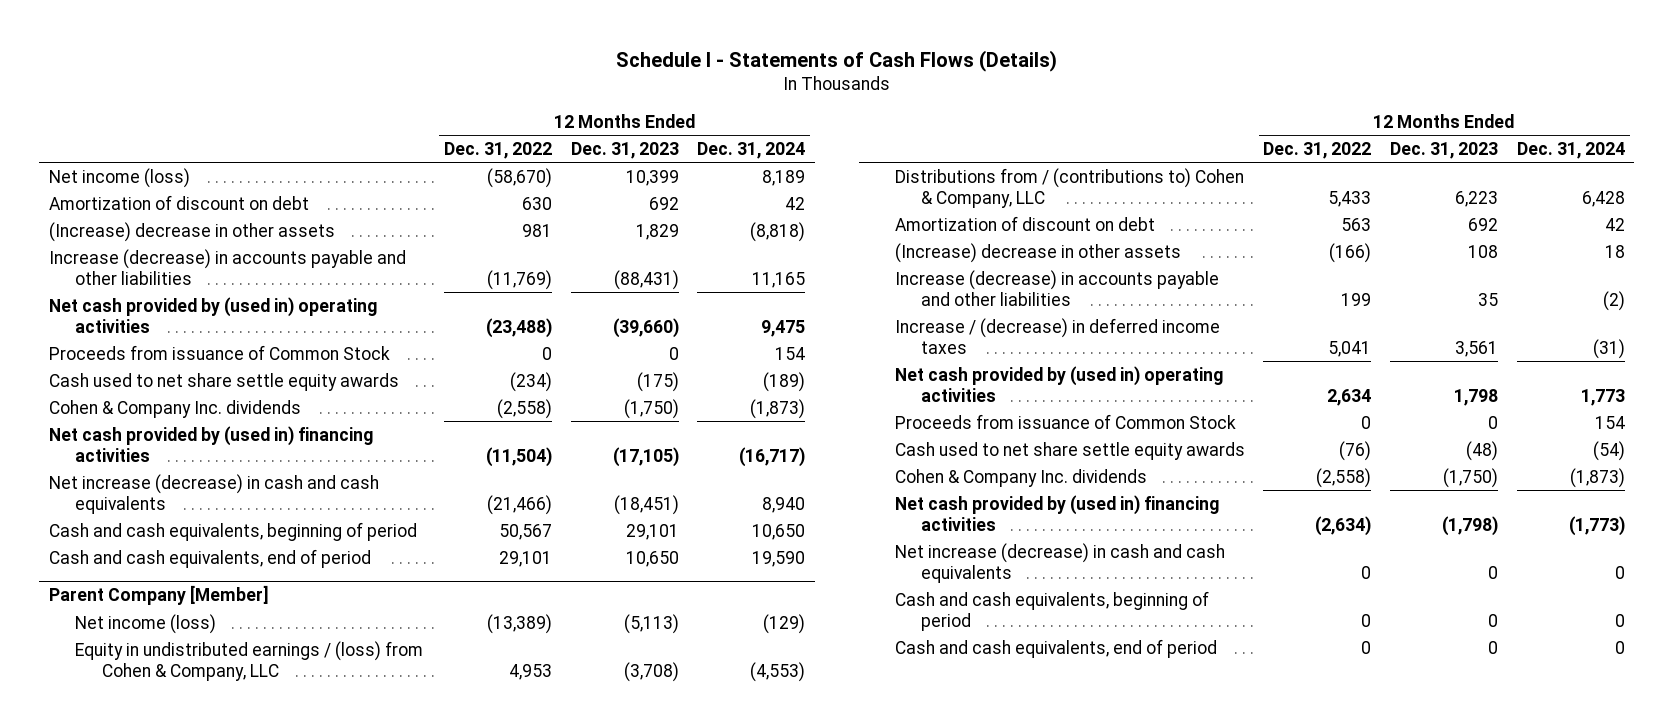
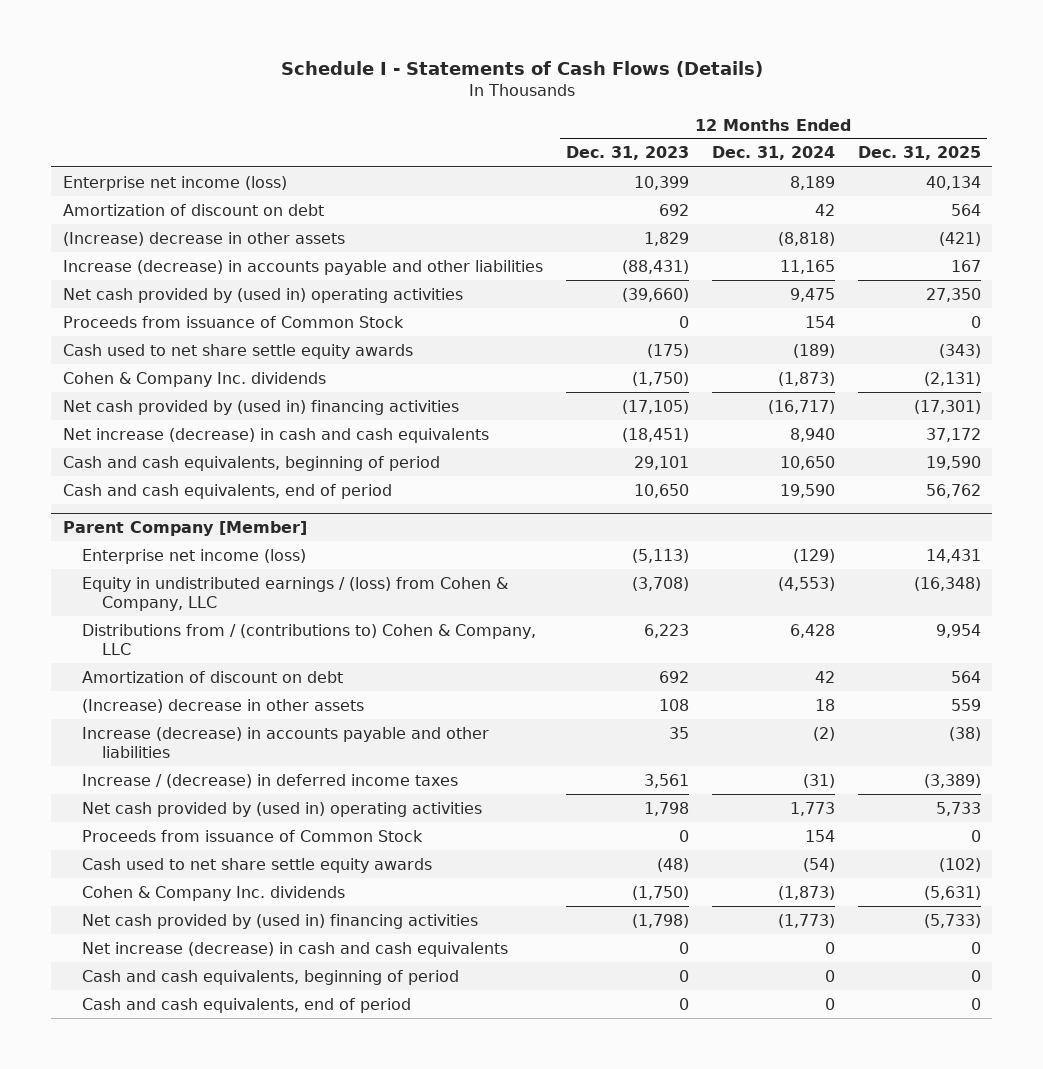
- | 12 Months Ended Dec. 31, 2022 | 12 Months Ended Dec. 31, 2023 | 12 Months Ended Dec. 31, 2024
+ | 12 Months Ended Dec. 31, 2023 | 12 Months Ended Dec. 31, 2024 | 12 Months Ended Dec. 31, 2025
- Net income (loss) | (58,670) | 10,399 | 8,189
+ Enterprise net income (loss) | 10,399 | 8,189 | 40,134
@ Parent Company [Member]
- Net income (loss) | (13,389) | (5,113) | (129)
+ Enterprise net income (loss) | (5,113) | (129) | 14,431

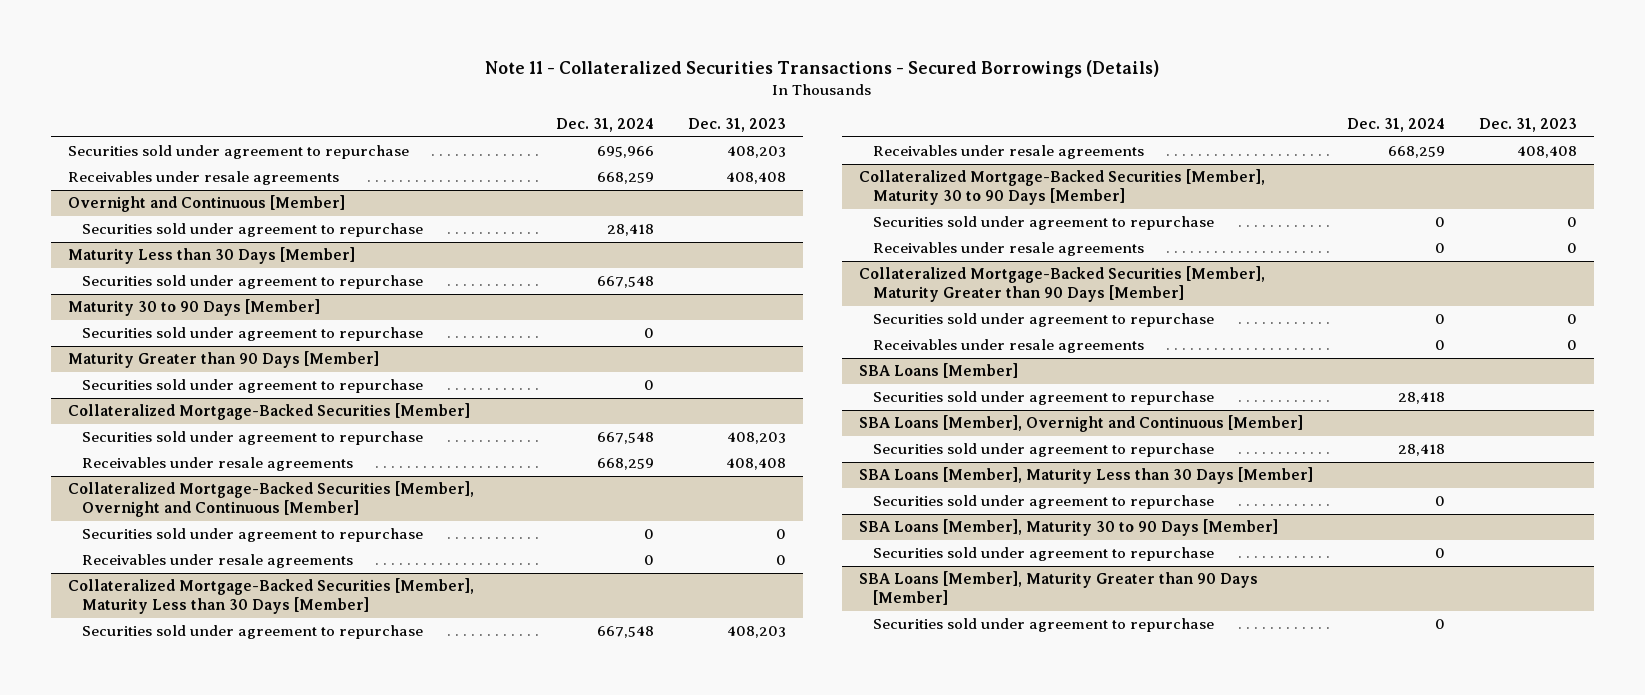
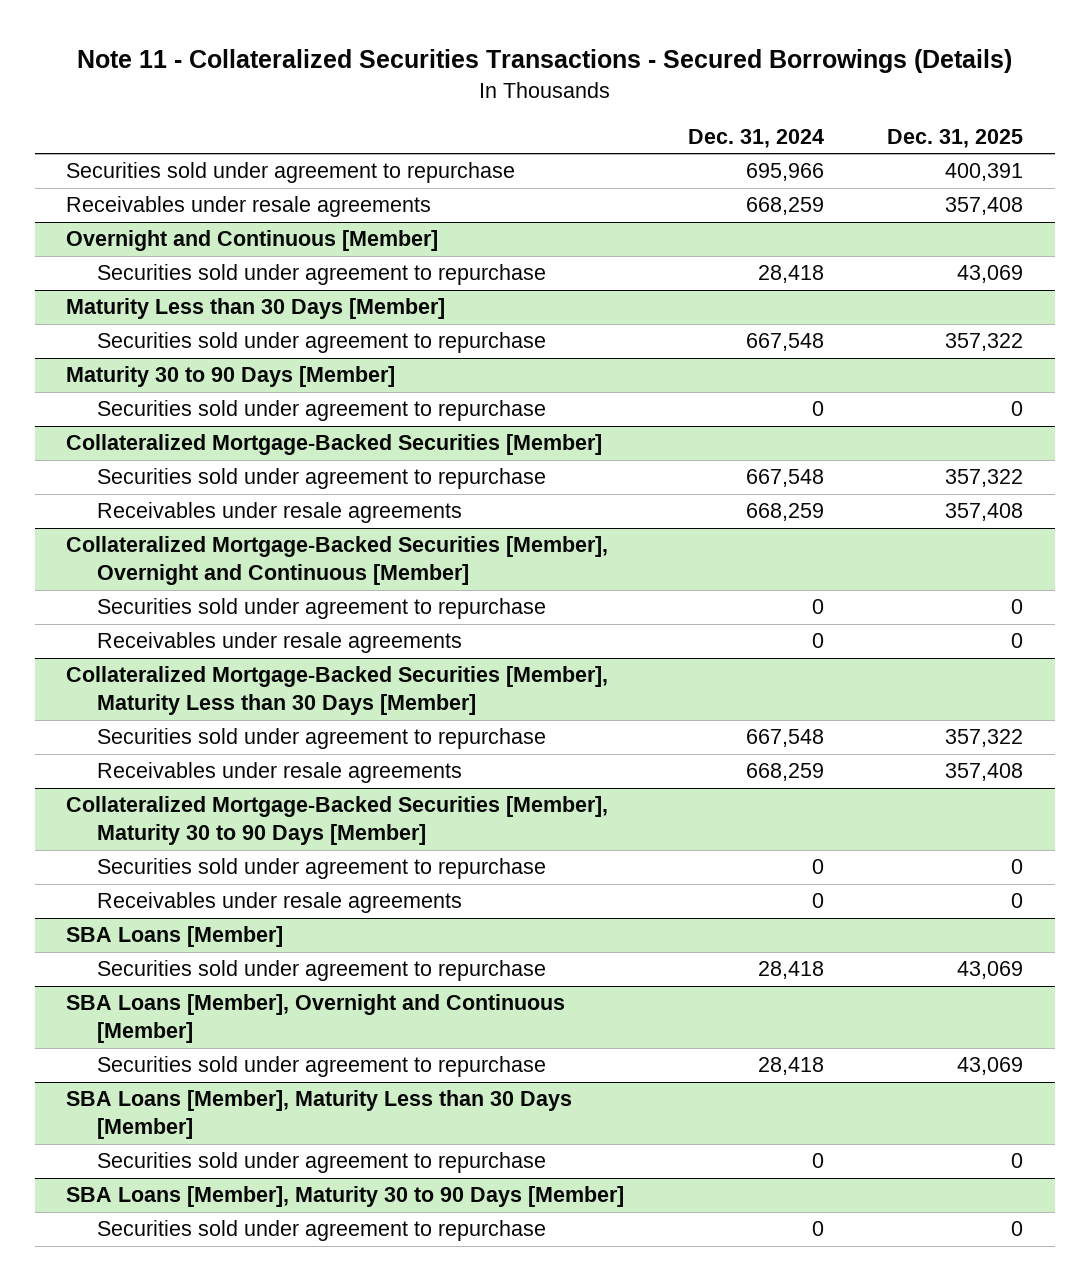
- | Dec. 31, 2024 | Dec. 31, 2023
+ | Dec. 31, 2024 | Dec. 31, 2025
- Maturity Greater than 90 Days [Member]
- Securities sold under agreement to repurchase | 0 |
- Collateralized Mortgage-Backed Securities [Member], Maturity Greater than 90 Days [Member]
- Securities sold under agreement to repurchase | 0 | 0
- Receivables under resale agreements | 0 | 0
- SBA Loans [Member], Maturity Greater than 90 Days [Member]
- Securities sold under agreement to repurchase | 0 |

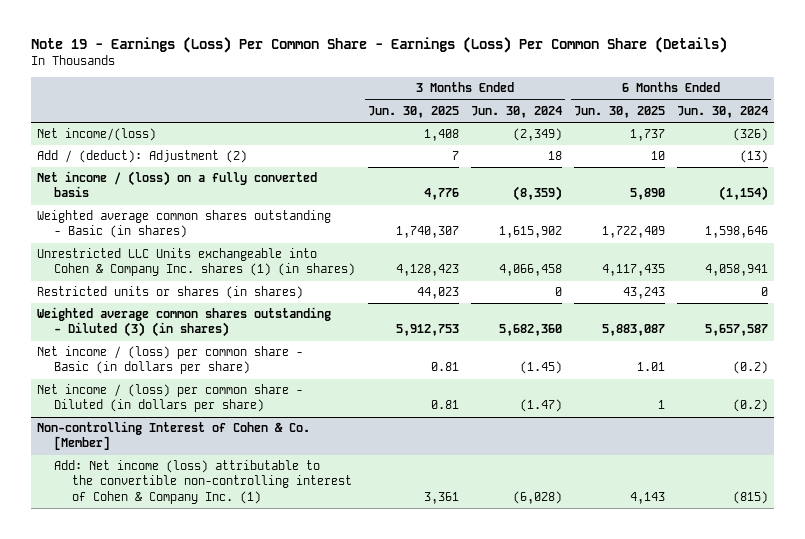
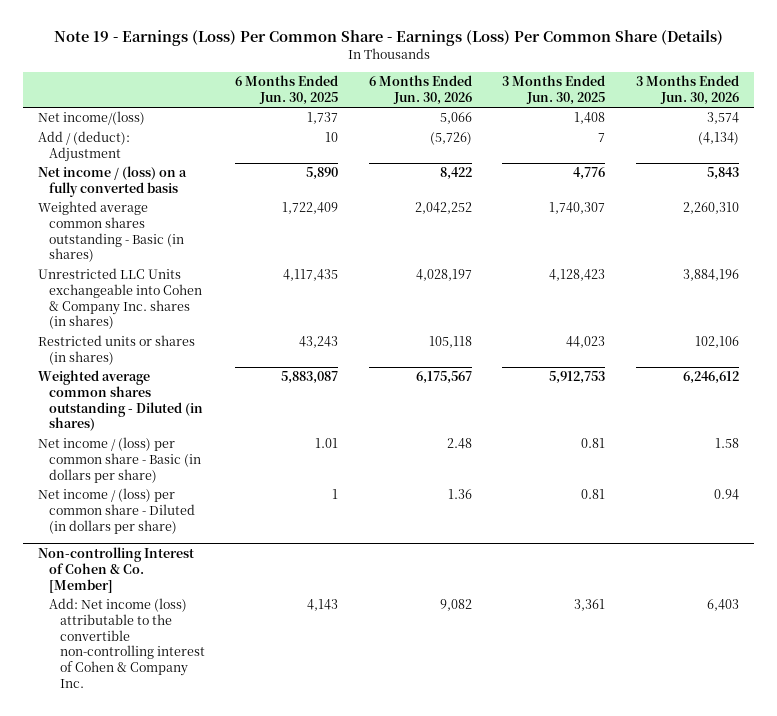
- | 3 Months Ended Jun. 30, 2025 | 3 Months Ended Jun. 30, 2024 | 6 Months Ended Jun. 30, 2025 | 6 Months Ended Jun. 30, 2024
+ | 6 Months Ended Jun. 30, 2025 | 6 Months Ended Jun. 30, 2026 | 3 Months Ended Jun. 30, 2025 | 3 Months Ended Jun. 30, 2026
- Add / (deduct): Adjustment (2) | 7 | 18 | 10 | (13)
+ Add / (deduct): Adjustment | 10 | (5,726) | 7 | (4,134)
- Unrestricted LLC Units exchangeable into Cohen & Company Inc. shares (1) (in shares) | 4,128,423 | 4,066,458 | 4,117,435 | 4,058,941
+ Unrestricted LLC Units exchangeable into Cohen & Company Inc. shares (in shares) | 4,117,435 | 4,028,197 | 4,128,423 | 3,884,196
- Weighted average common shares outstanding - Diluted (3) (in shares) | 5,912,753 | 5,682,360 | 5,883,087 | 5,657,587
+ Weighted average common shares outstanding - Diluted (in shares) | 5,883,087 | 6,175,567 | 5,912,753 | 6,246,612
@ Non-controlling Interest of Cohen & Co. [Member]
- Add: Net income (loss) attributable to the convertible non-controlling interest of Cohen & Company Inc. (1) | 3,361 | (6,028) | 4,143 | (815)
+ Add: Net income (loss) attributable to the convertible non-controlling interest of Cohen & Company Inc. | 4,143 | 9,082 | 3,361 | 6,403

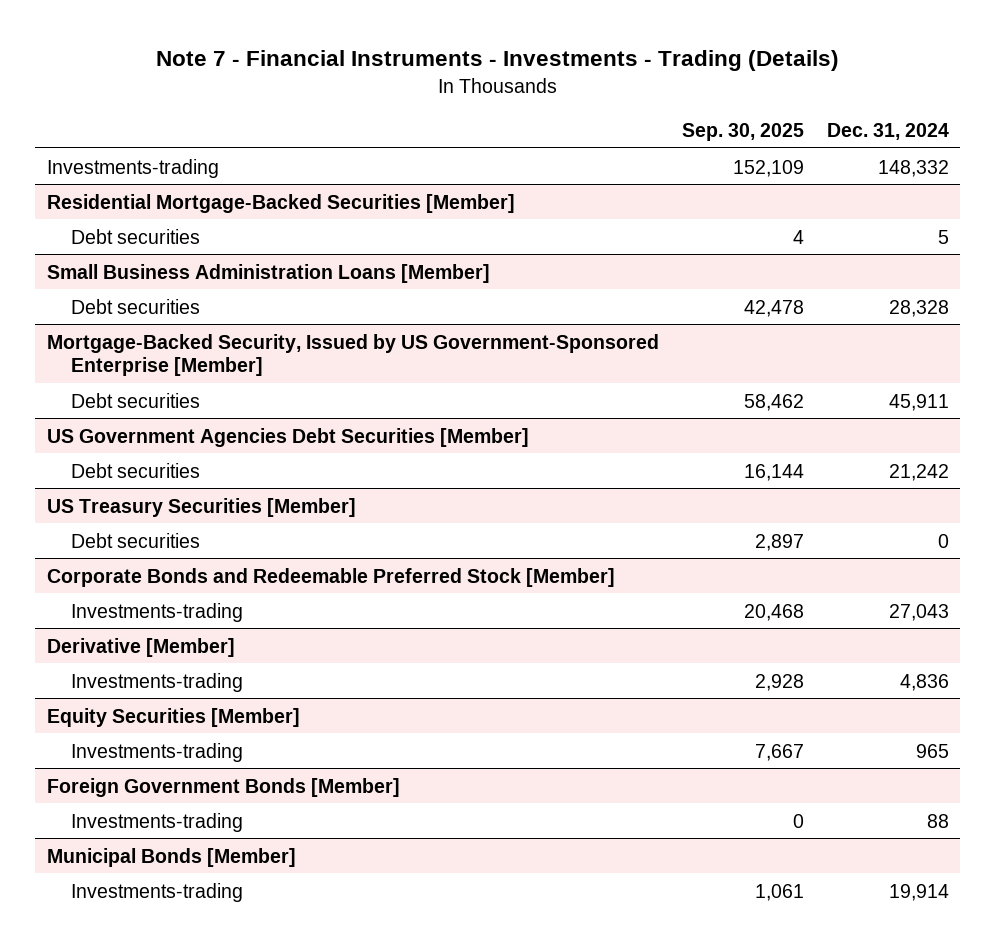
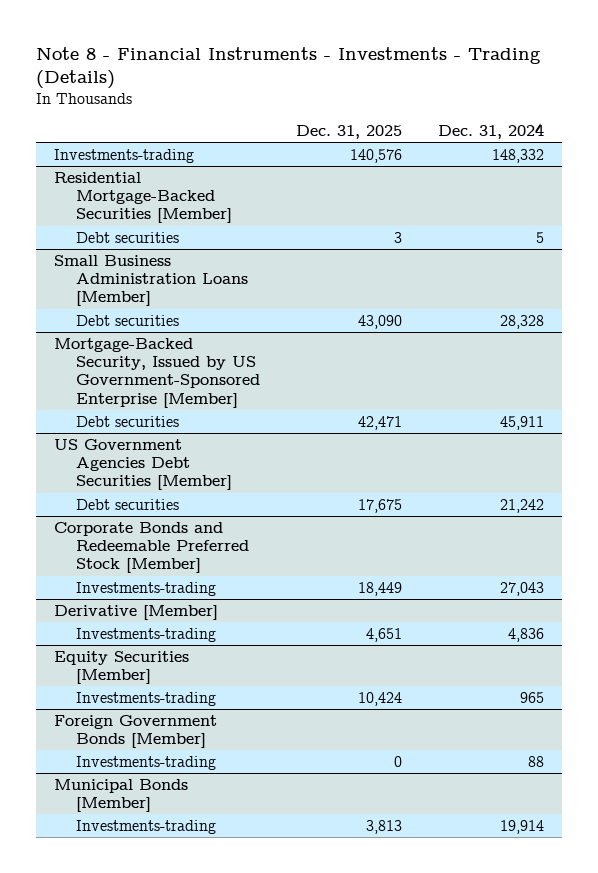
- Note 7 - Financial Instruments - Investments - Trading (Details)
+ Note 8 - Financial Instruments - Investments - Trading (Details)
- | Sep. 30, 2025 | Dec. 31, 2024
+ | Dec. 31, 2025 | Dec. 31, 2024
- US Treasury Securities [Member]
- Debt securities | 2,897 | 0

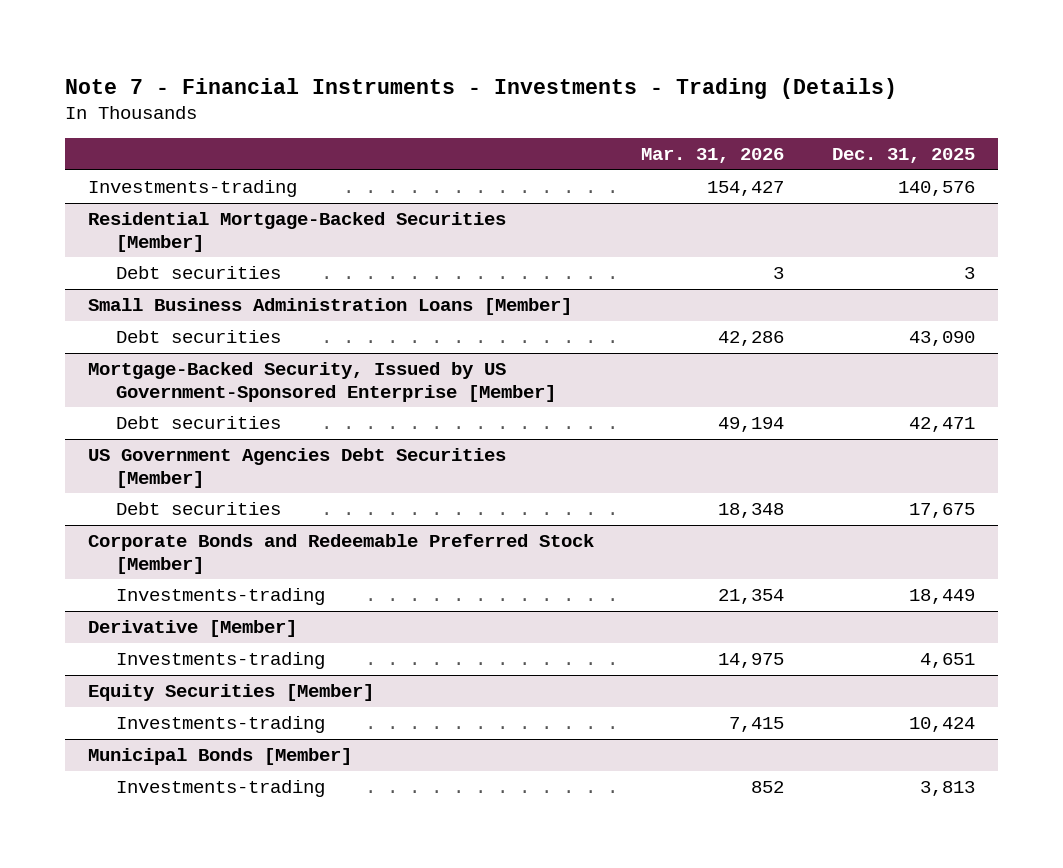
- Note 8 - Financial Instruments - Investments - Trading (Details)
+ Note 7 - Financial Instruments - Investments - Trading (Details)
- | Dec. 31, 2025 | Dec. 31, 2024
+ | Mar. 31, 2026 | Dec. 31, 2025
- Foreign Government Bonds [Member]
- Investments-trading | 0 | 88

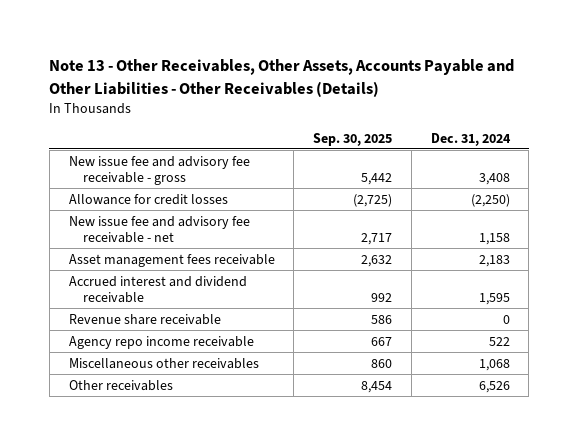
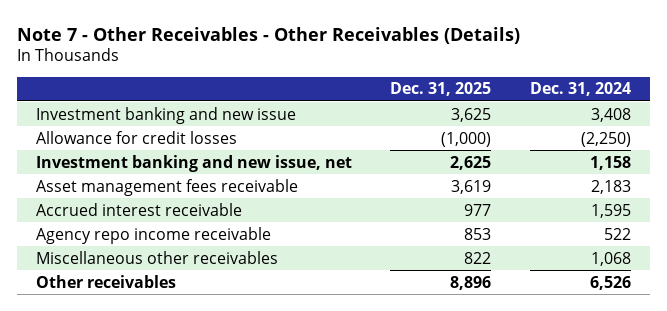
- Note 13 - Other Receivables, Other Assets, Accounts Payable and Other Liabilities - Other Receivables (Details)
+ Note 7 - Other Receivables - Other Receivables (Details)
- | Sep. 30, 2025 | Dec. 31, 2024
+ | Dec. 31, 2025 | Dec. 31, 2024
- New issue fee and advisory fee receivable - gross | 5,442 | 3,408
+ Investment banking and new issue | 3,625 | 3,408
- New issue fee and advisory fee receivable - net | 2,717 | 1,158
+ Investment banking and new issue, net | 2,625 | 1,158
- Accrued interest and dividend receivable | 992 | 1,595
- Revenue share receivable | 586 | 0
+ Accrued interest receivable | 977 | 1,595

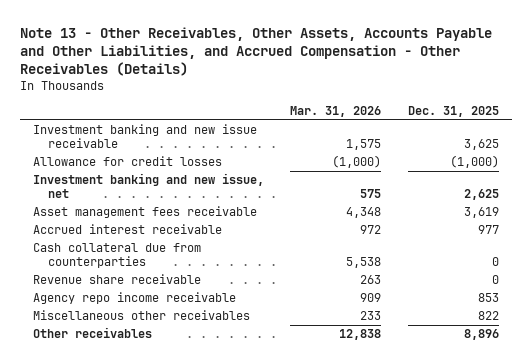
- Note 7 - Other Receivables - Other Receivables (Details)
+ Note 13 - Other Receivables, Other Assets, Accounts Payable and Other Liabilities, and Accrued Compensation - Other Receivables (Details)
- | Dec. 31, 2025 | Dec. 31, 2024
+ | Mar. 31, 2026 | Dec. 31, 2025
- Investment banking and new issue | 3,625 | 3,408
+ Investment banking and new issue receivable | 1,575 | 3,625
+ Cash collateral due from counterparties | 5,538 | 0
+ Revenue share receivable | 263 | 0

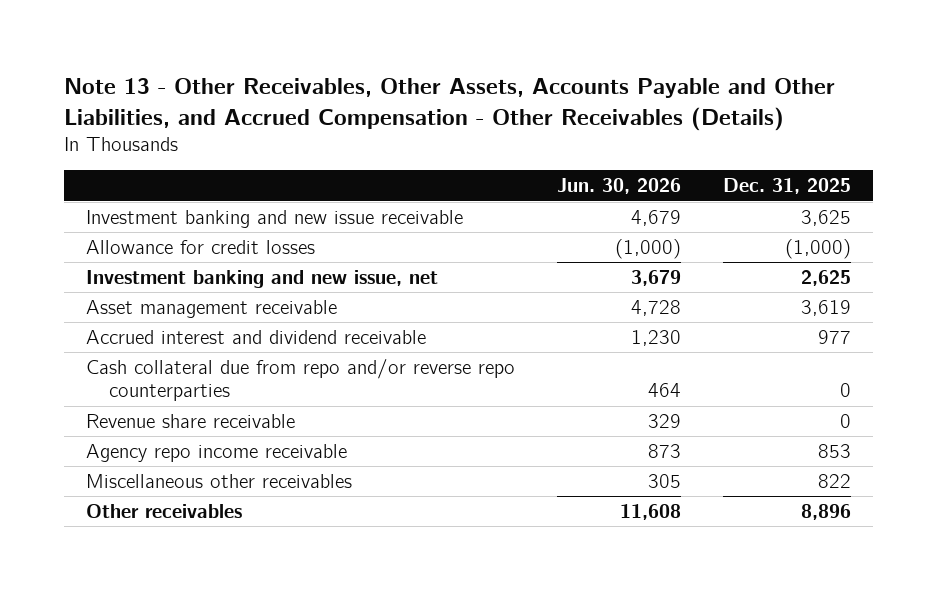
- | Mar. 31, 2026 | Dec. 31, 2025
+ | Jun. 30, 2026 | Dec. 31, 2025
- Asset management fees receivable | 4,348 | 3,619
- Accrued interest receivable | 972 | 977
- Cash collateral due from counterparties | 5,538 | 0
+ Asset management receivable | 4,728 | 3,619
+ Accrued interest and dividend receivable | 1,230 | 977
+ Cash collateral due from repo and/or reverse repo counterparties | 464 | 0

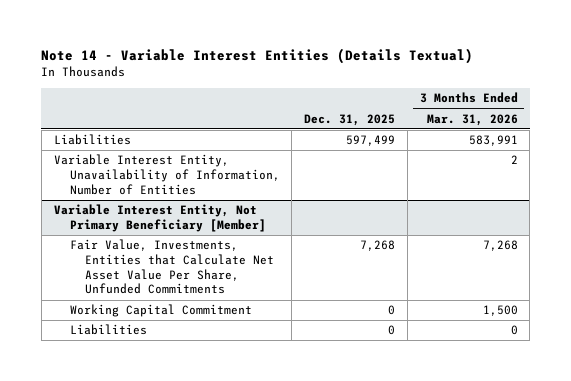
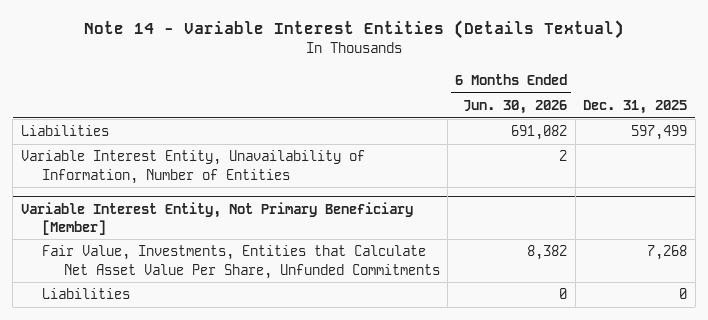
- | Dec. 31, 2025 | 3 Months Ended Mar. 31, 2026
+ | 6 Months Ended Jun. 30, 2026 | Dec. 31, 2025
@ Variable Interest Entity, Not Primary Beneficiary [Member]
- Working Capital Commitment | 0 | 1,500

